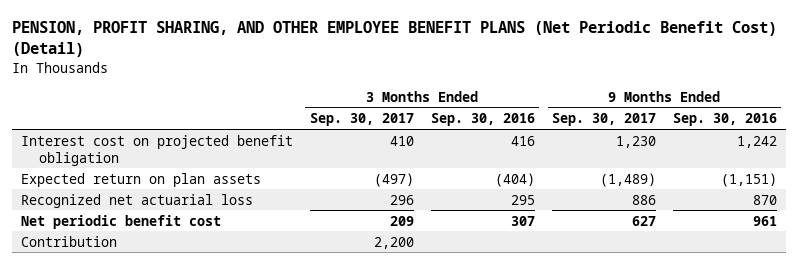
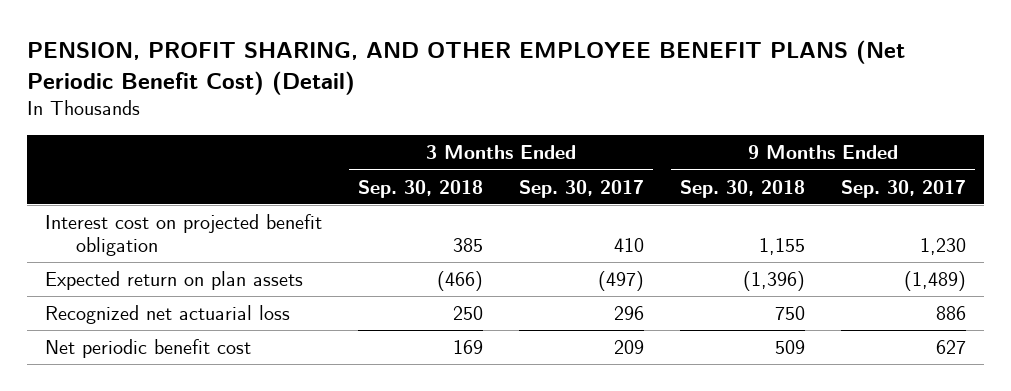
- | 3 Months Ended Sep. 30, 2017 | 3 Months Ended Sep. 30, 2016 | 9 Months Ended Sep. 30, 2017 | 9 Months Ended Sep. 30, 2016
+ | 3 Months Ended Sep. 30, 2018 | 3 Months Ended Sep. 30, 2017 | 9 Months Ended Sep. 30, 2018 | 9 Months Ended Sep. 30, 2017
- Contribution | 2,200 | | |

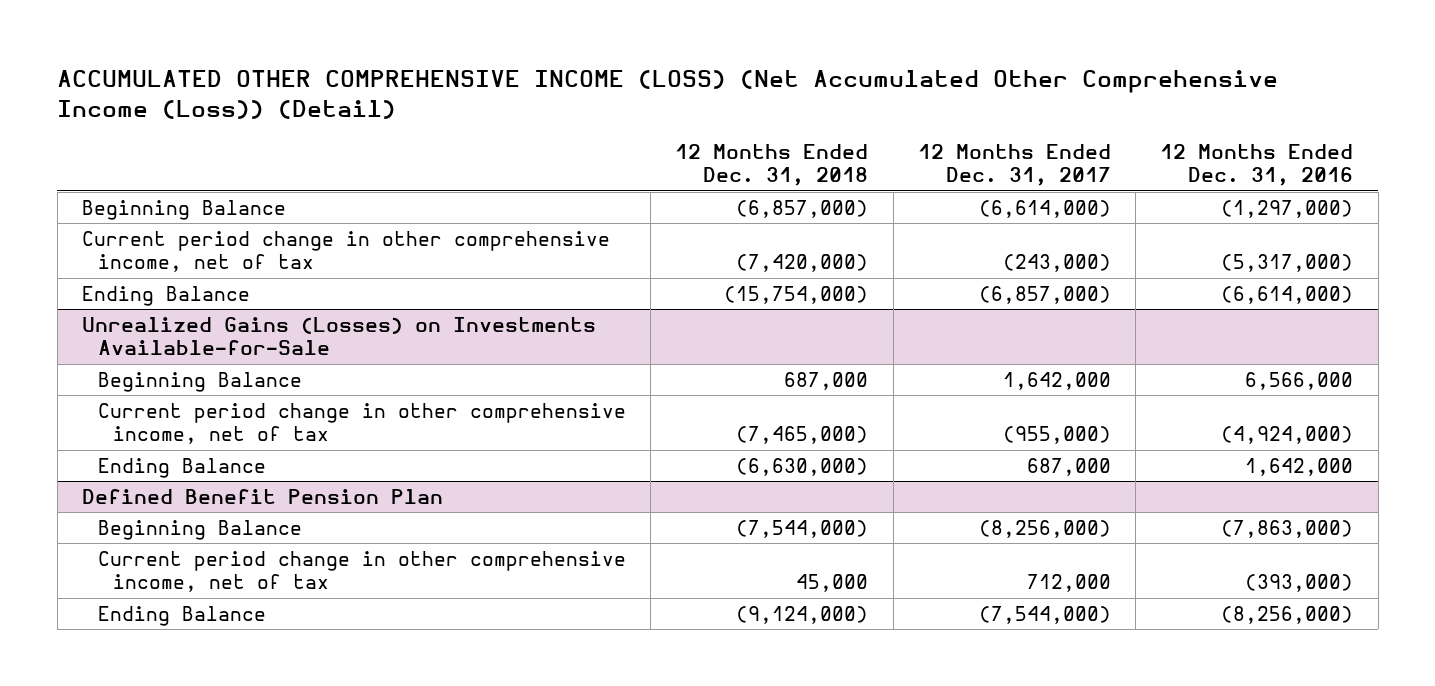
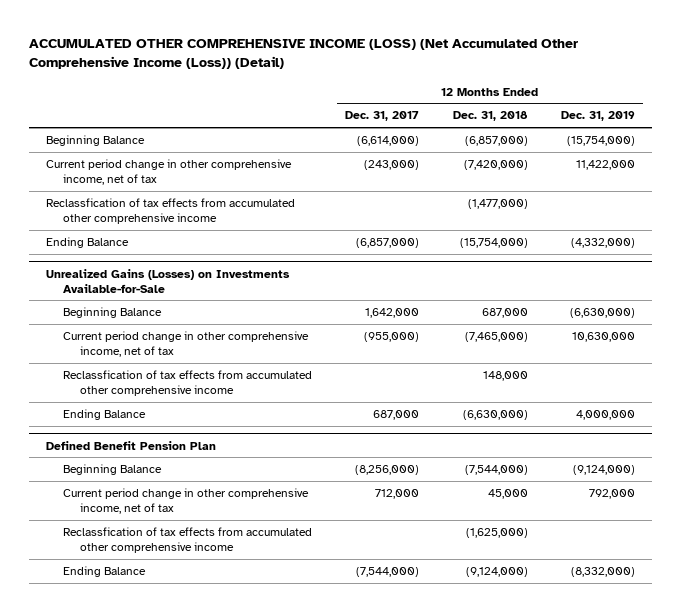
- | 12 Months Ended Dec. 31, 2018 | 12 Months Ended Dec. 31, 2017 | 12 Months Ended Dec. 31, 2016
+ | 12 Months Ended Dec. 31, 2017 | 12 Months Ended Dec. 31, 2018 | 12 Months Ended Dec. 31, 2019
+ Reclassfication of tax effects from accumulated other comprehensive income | | (1,477,000) |
@ Unrealized Gains (Losses) on Investments Available-for-Sale
+ Reclassfication of tax effects from accumulated other comprehensive income | | 148,000 |
@ Defined Benefit Pension Plan
+ Reclassfication of tax effects from accumulated other comprehensive income | | (1,625,000) |

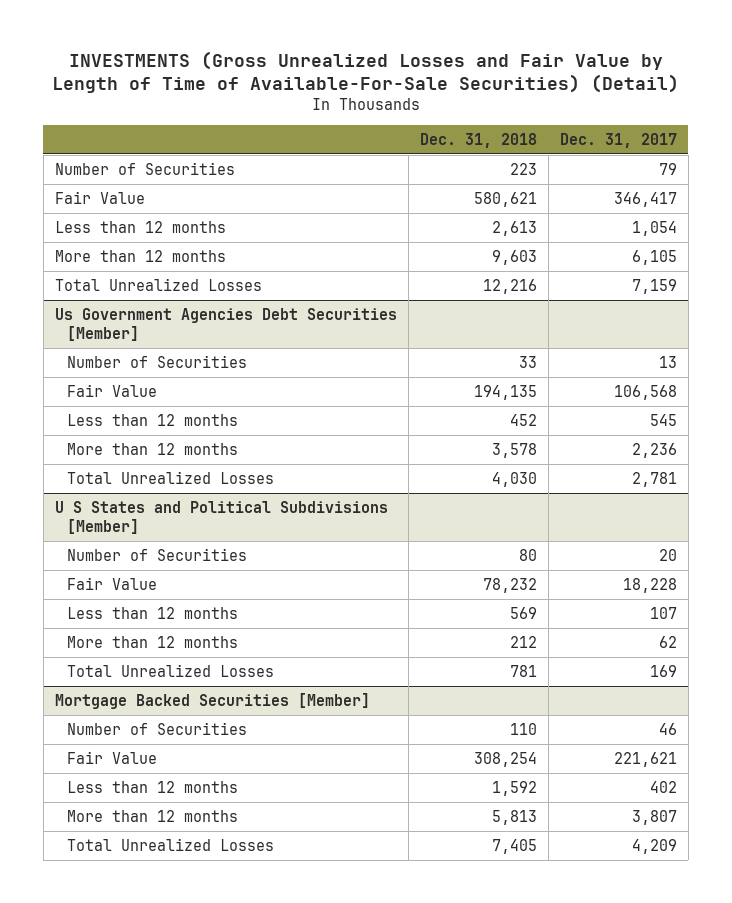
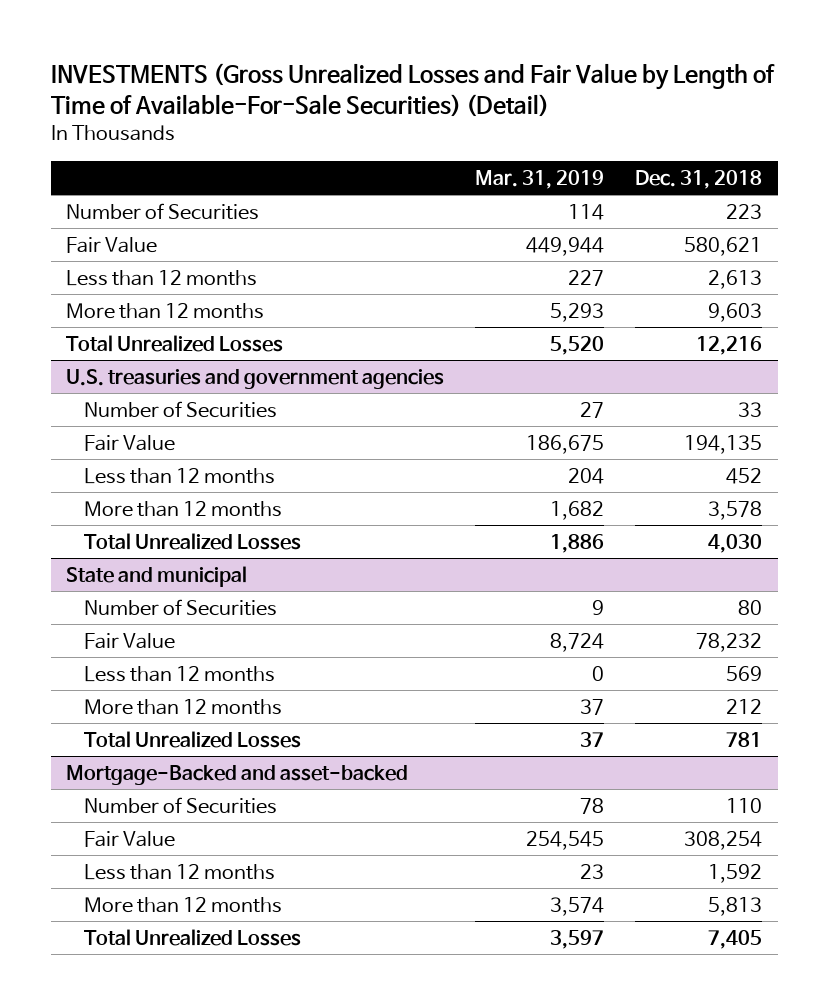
- | Dec. 31, 2018 | Dec. 31, 2017
+ | Mar. 31, 2019 | Dec. 31, 2018
- Us Government Agencies Debt Securities [Member]
+ U.S. treasuries and government agencies
- U S States and Political Subdivisions [Member]
+ State and municipal
- Mortgage Backed Securities [Member]
+ Mortgage-Backed and asset-backed

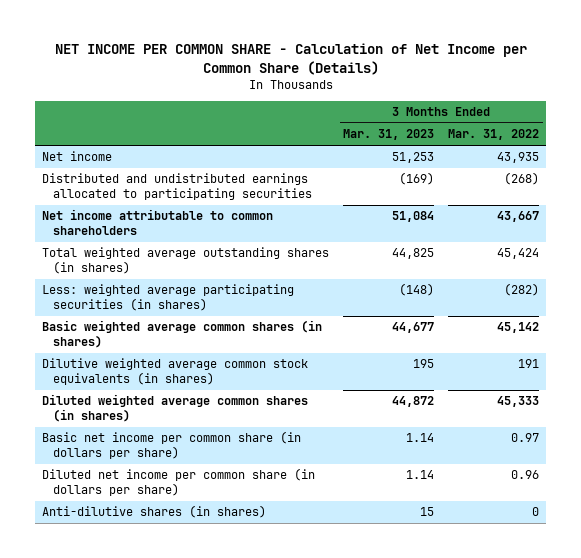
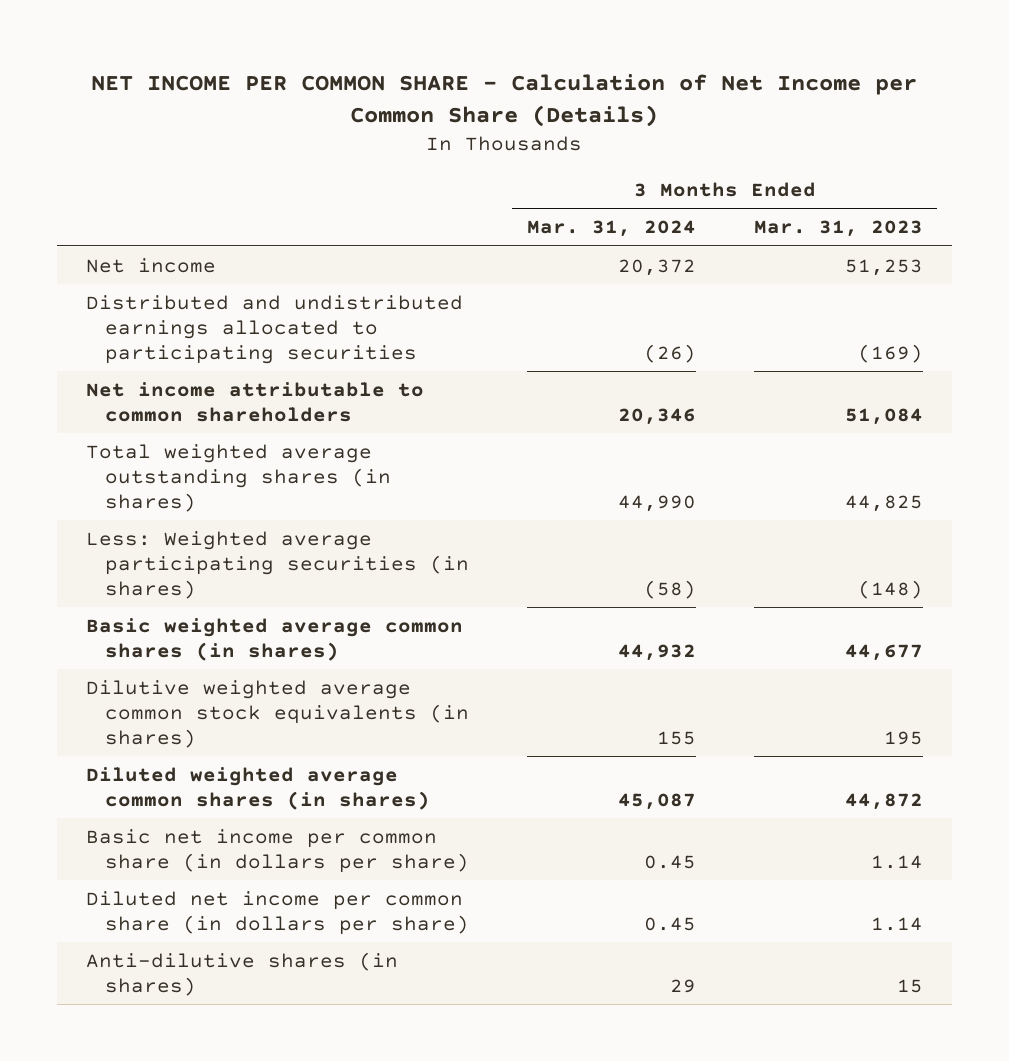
- | 3 Months Ended Mar. 31, 2023 | 3 Months Ended Mar. 31, 2022
+ | 3 Months Ended Mar. 31, 2024 | 3 Months Ended Mar. 31, 2023
- Less: weighted average participating securities (in shares) | (148) | (282)
+ Less: Weighted average participating securities (in shares) | (58) | (148)

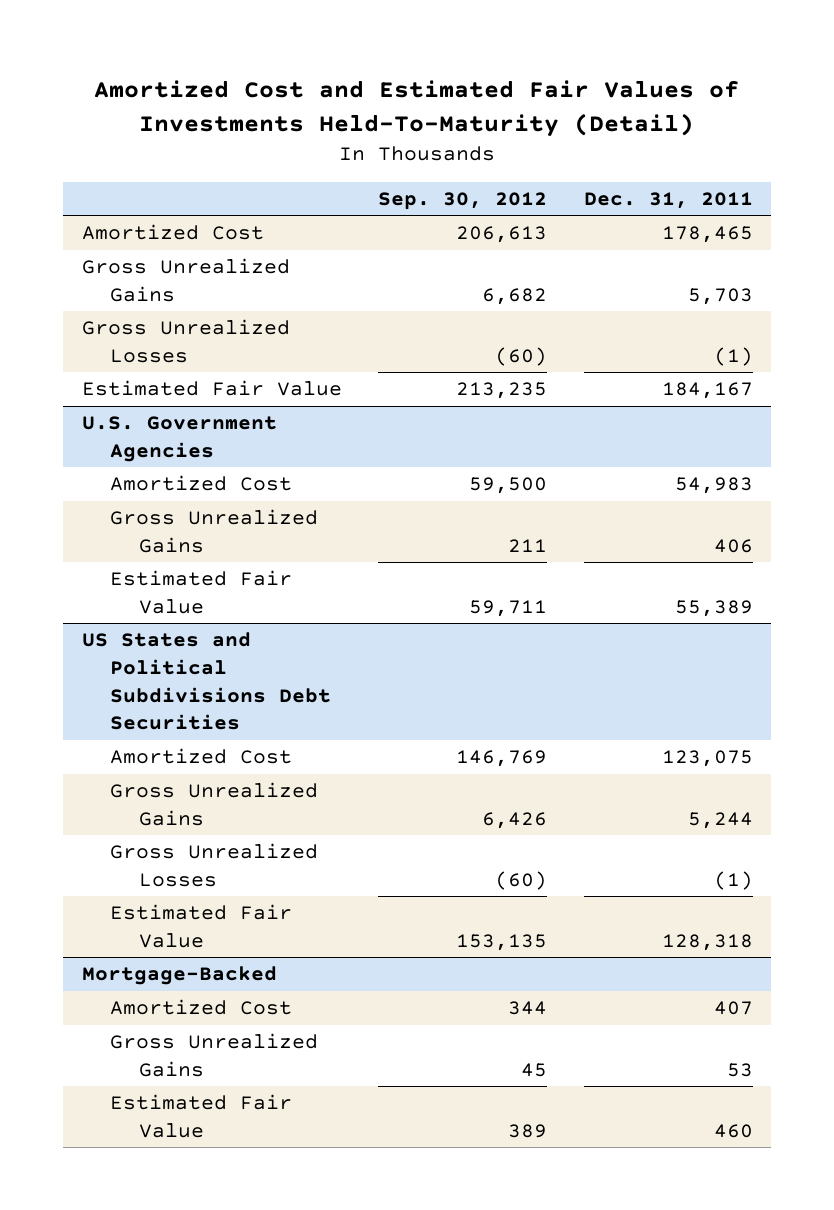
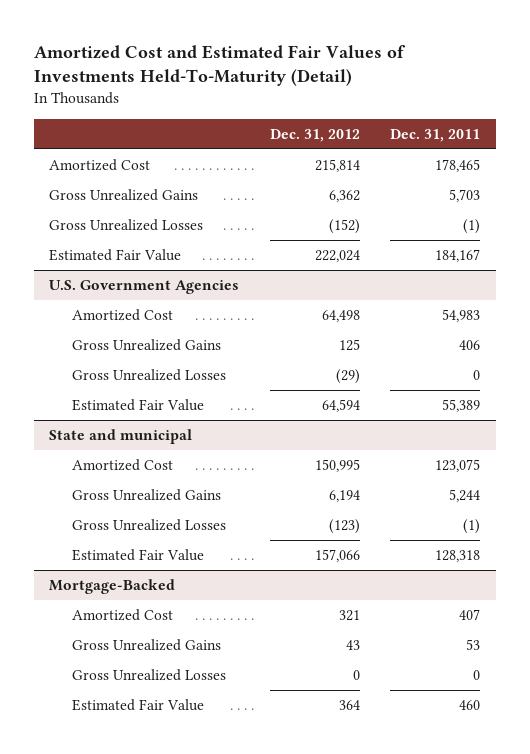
- | Sep. 30, 2012 | Dec. 31, 2011
+ | Dec. 31, 2012 | Dec. 31, 2011
@ U.S. Government Agencies
+ Gross Unrealized Losses | (29) | 0
- US States and Political Subdivisions Debt Securities
+ State and municipal
@ Mortgage-Backed
+ Gross Unrealized Losses | 0 | 0

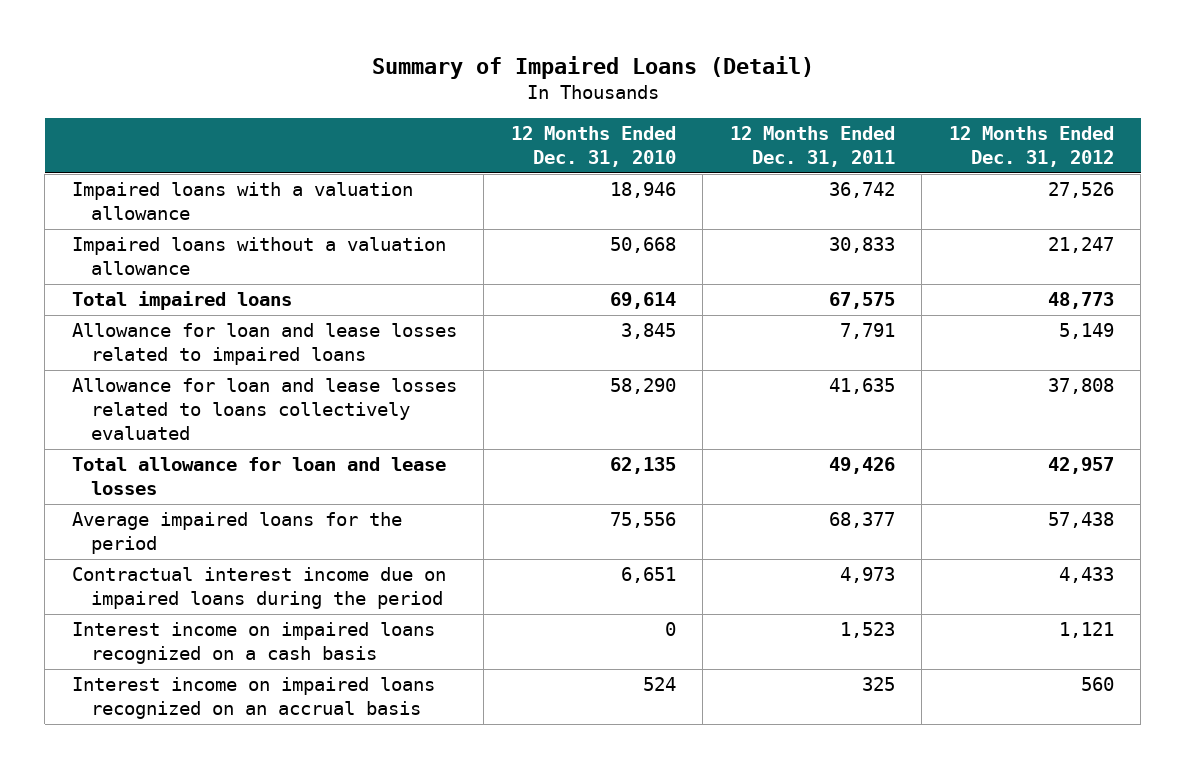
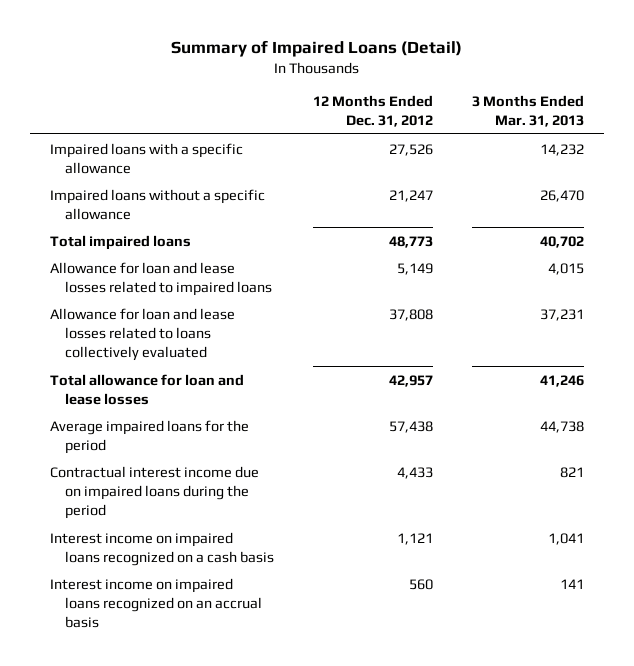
- | 12 Months Ended Dec. 31, 2010 | 12 Months Ended Dec. 31, 2011 | 12 Months Ended Dec. 31, 2012
+ | 12 Months Ended Dec. 31, 2012 | 3 Months Ended Mar. 31, 2013
- Impaired loans with a valuation allowance | 18,946 | 36,742 | 27,526
- Impaired loans without a valuation allowance | 50,668 | 30,833 | 21,247
+ Impaired loans with a specific allowance | 27,526 | 14,232
+ Impaired loans without a specific allowance | 21,247 | 26,470

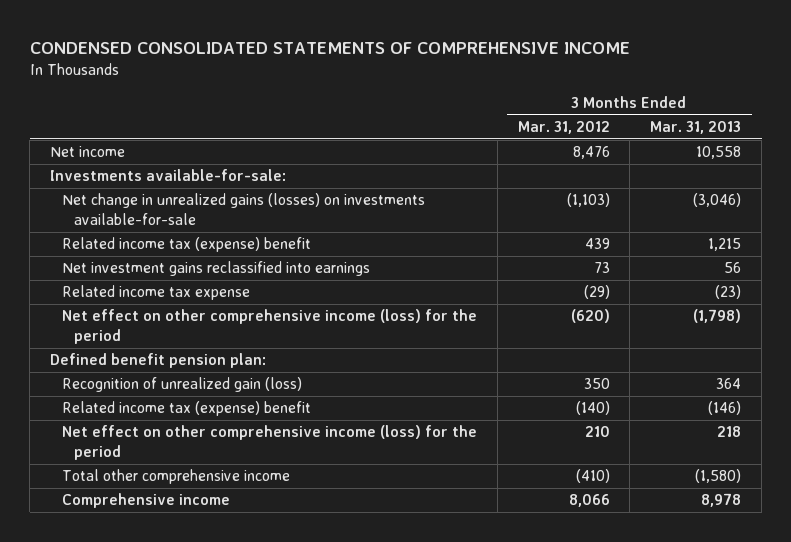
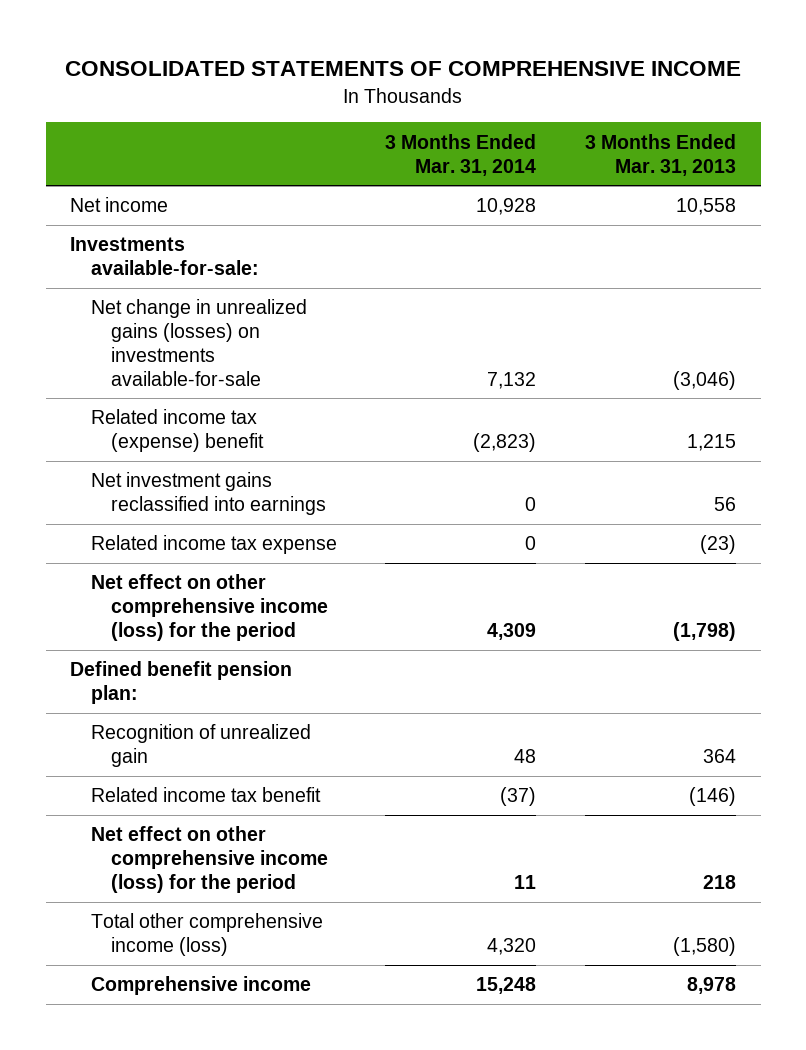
- CONDENSED CONSOLIDATED STATEMENTS OF COMPREHENSIVE INCOME
+ CONSOLIDATED STATEMENTS OF COMPREHENSIVE INCOME
- | 3 Months Ended Mar. 31, 2012 | 3 Months Ended Mar. 31, 2013
+ | 3 Months Ended Mar. 31, 2014 | 3 Months Ended Mar. 31, 2013
- Recognition of unrealized gain (loss) | 350 | 364
- Related income tax (expense) benefit | (140) | (146)
+ Recognition of unrealized gain | 48 | 364
+ Related income tax benefit | (37) | (146)
- Total other comprehensive income | (410) | (1,580)
+ Total other comprehensive income (loss) | 4,320 | (1,580)

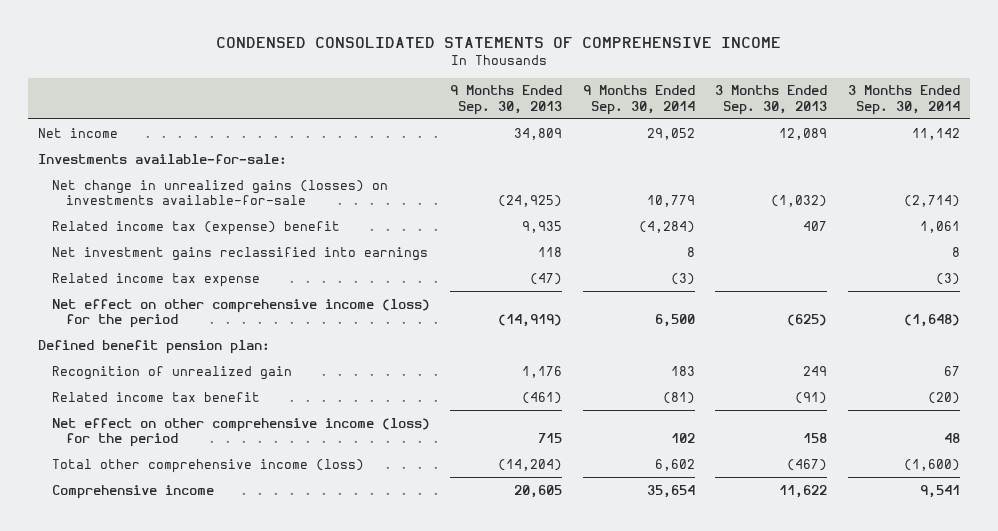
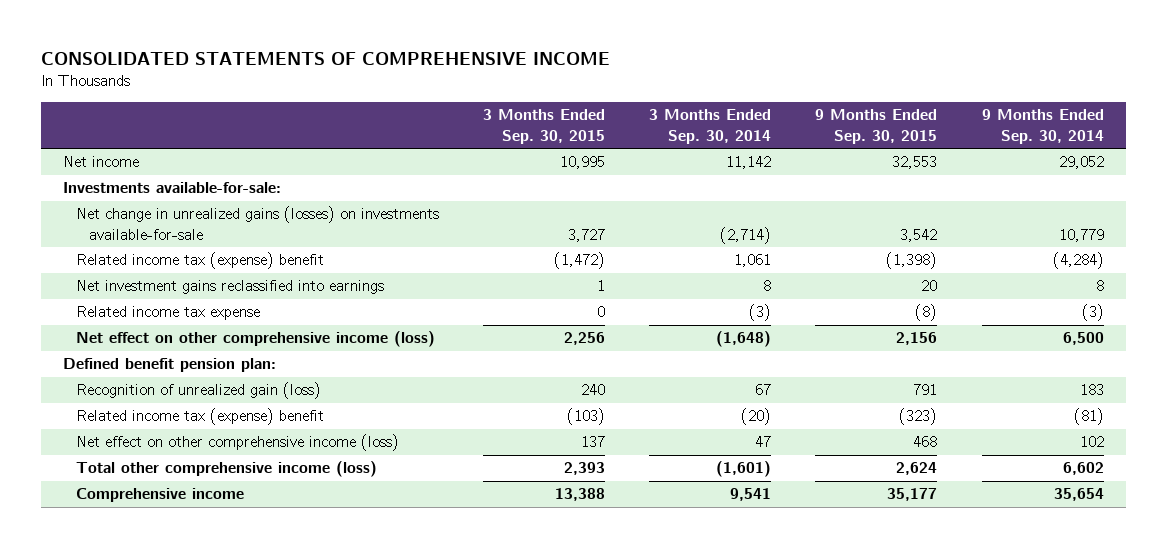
- CONDENSED CONSOLIDATED STATEMENTS OF COMPREHENSIVE INCOME
+ CONSOLIDATED STATEMENTS OF COMPREHENSIVE INCOME
- | 9 Months Ended Sep. 30, 2013 | 9 Months Ended Sep. 30, 2014 | 3 Months Ended Sep. 30, 2013 | 3 Months Ended Sep. 30, 2014
+ | 3 Months Ended Sep. 30, 2015 | 3 Months Ended Sep. 30, 2014 | 9 Months Ended Sep. 30, 2015 | 9 Months Ended Sep. 30, 2014
- Net effect on other comprehensive income (loss) for the period | (14,919) | 6,500 | (625) | (1,648)
+ Net effect on other comprehensive income (loss) | 2,256 | (1,648) | 2,156 | 6,500
- Recognition of unrealized gain | 1,176 | 183 | 249 | 67
- Related income tax benefit | (461) | (81) | (91) | (20)
- Net effect on other comprehensive income (loss) for the period | 715 | 102 | 158 | 48
- Total other comprehensive income (loss) | (14,204) | 6,602 | (467) | (1,600)
+ Recognition of unrealized gain (loss) | 240 | 67 | 791 | 183
+ Related income tax (expense) benefit | (103) | (20) | (323) | (81)
+ Net effect on other comprehensive income (loss) | 137 | 47 | 468 | 102
+ Total other comprehensive income (loss) | 2,393 | (1,601) | 2,624 | 6,602

